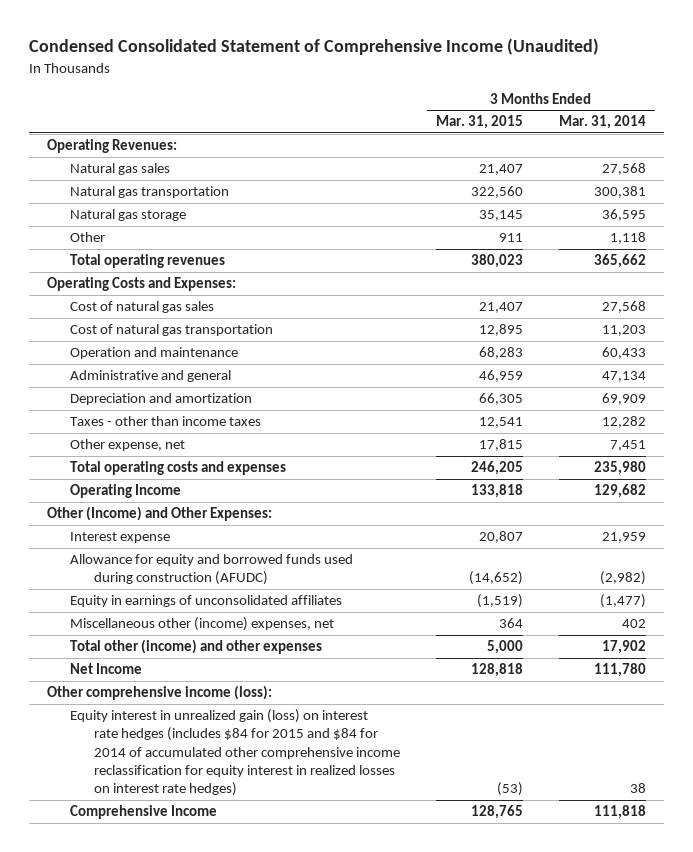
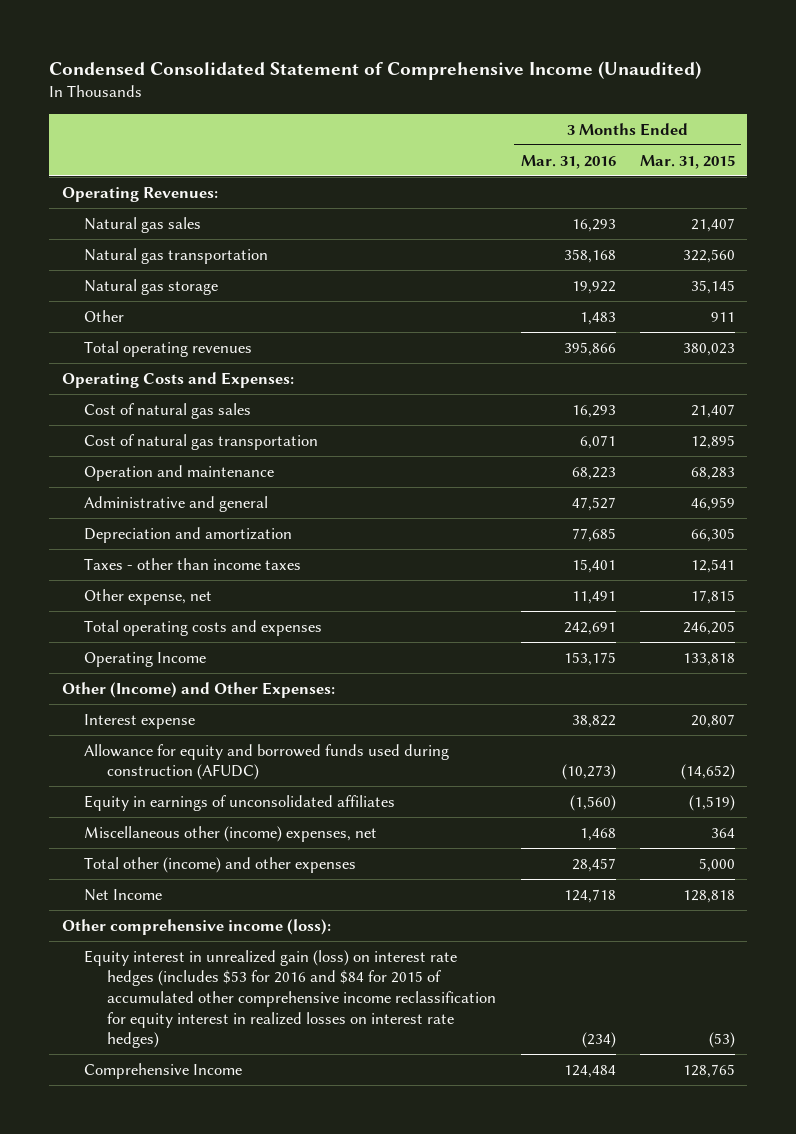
- | 3 Months Ended Mar. 31, 2015 | 3 Months Ended Mar. 31, 2014
+ | 3 Months Ended Mar. 31, 2016 | 3 Months Ended Mar. 31, 2015
- Equity interest in unrealized gain (loss) on interest rate hedges (includes $84 for 2015 and $84 for 2014 of accumulated other comprehensive income reclassification for equity interest in realized losses on interest rate hedges) | (53) | 38
+ Equity interest in unrealized gain (loss) on interest rate hedges (includes $53 for 2016 and $84 for 2015 of accumulated other comprehensive income reclassification for equity interest in realized losses on interest rate hedges) | (234) | (53)

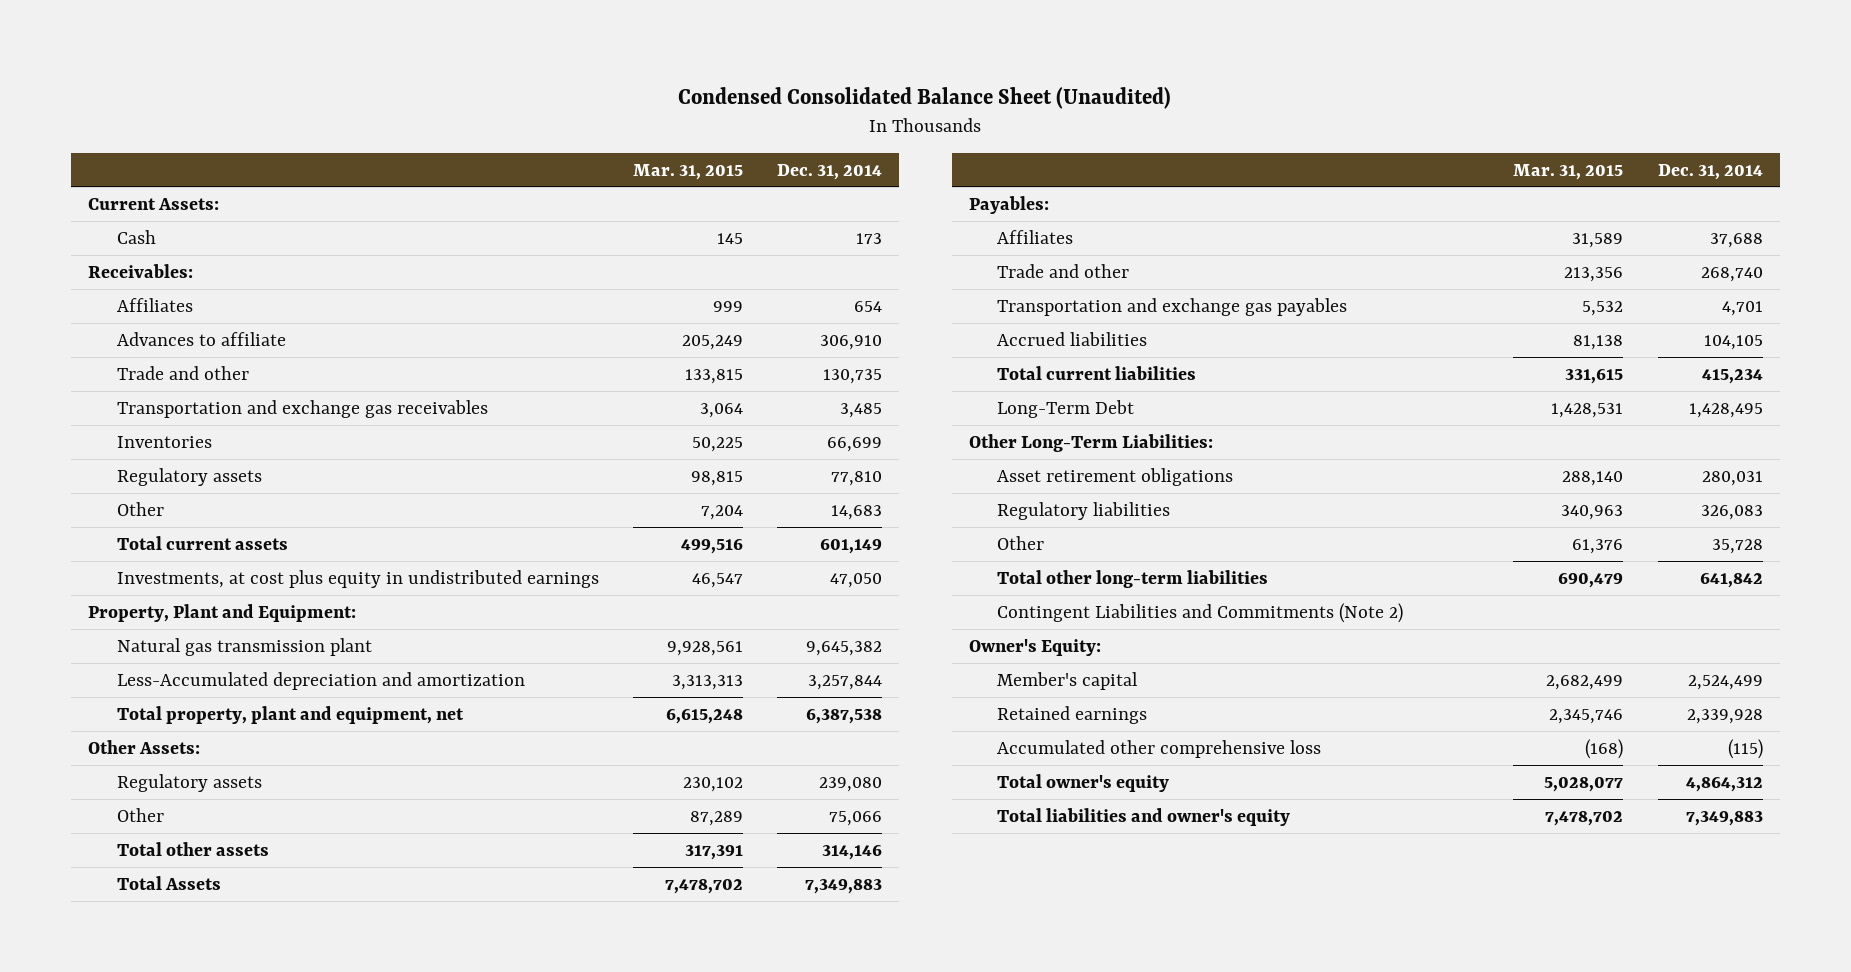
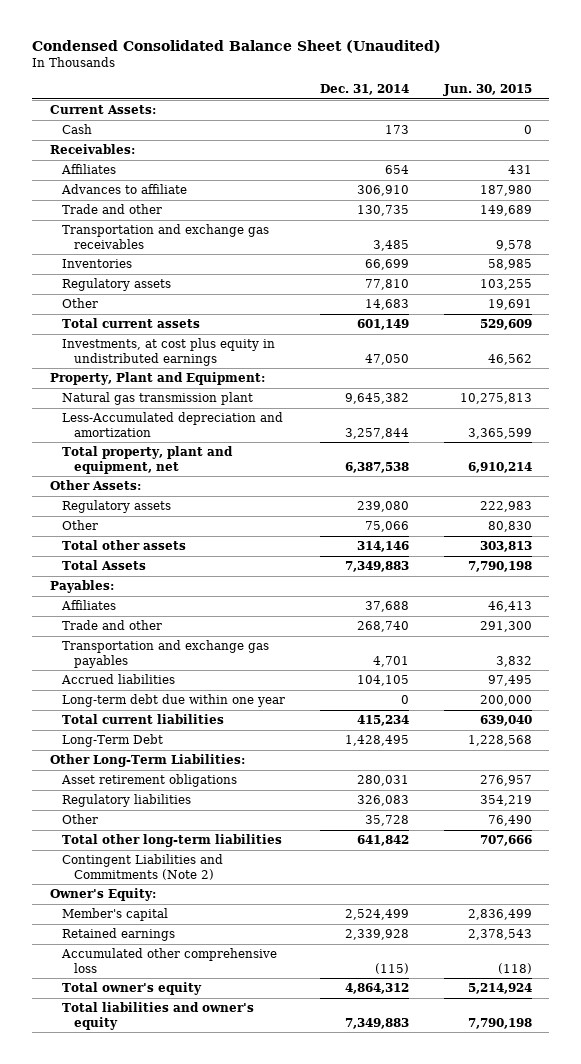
- | Mar. 31, 2015 | Dec. 31, 2014
+ | Dec. 31, 2014 | Jun. 30, 2015
+ Long-term debt due within one year | 0 | 200,000

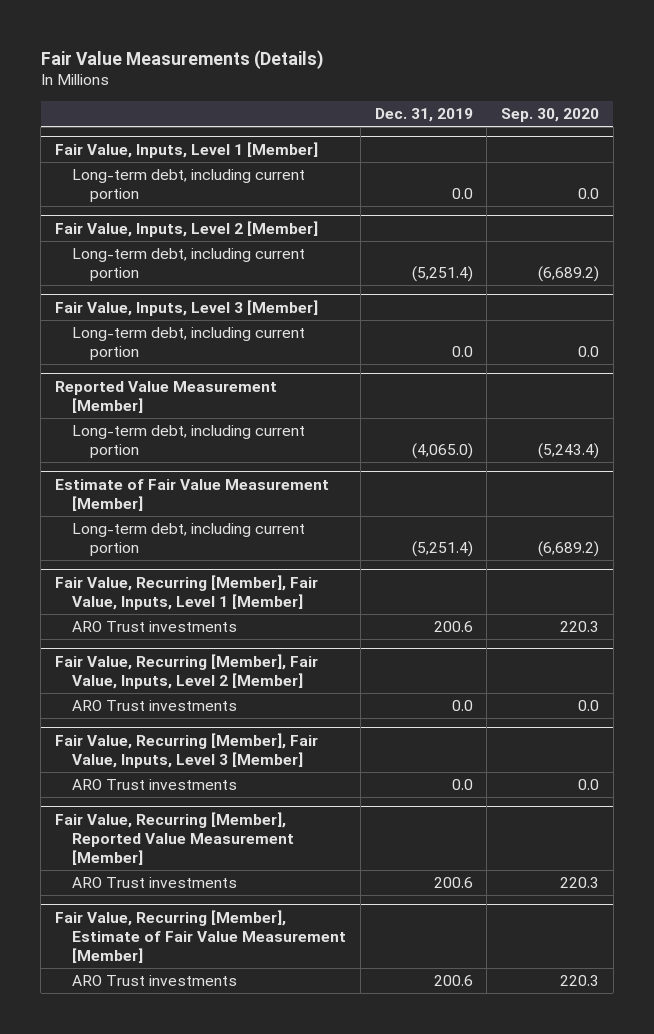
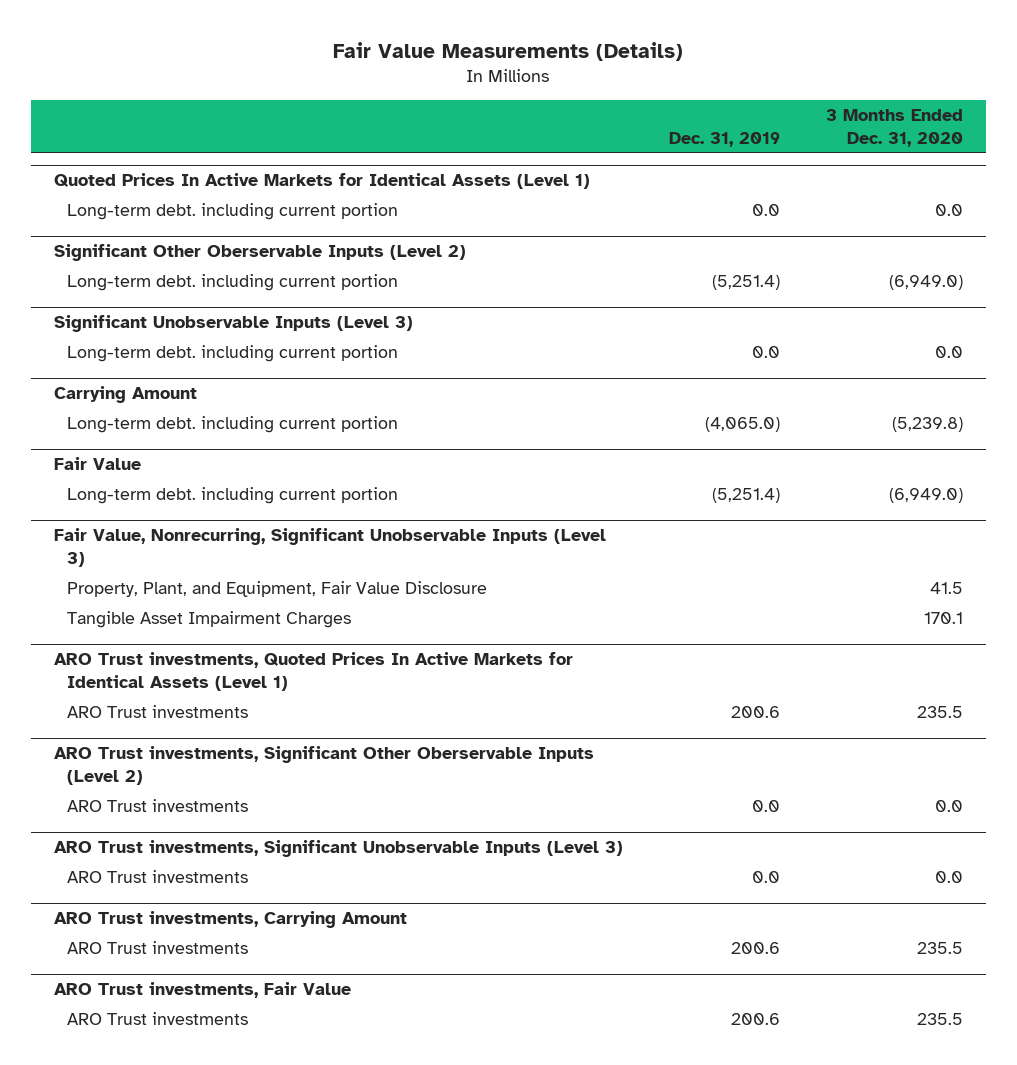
- | Dec. 31, 2019 | Sep. 30, 2020
+ | Dec. 31, 2019 | 3 Months Ended Dec. 31, 2020
- Fair Value, Inputs, Level 1 [Member]
- Long-term debt, including current portion | 0.0 | 0.0
- Fair Value, Inputs, Level 2 [Member]
- Long-term debt, including current portion | (5,251.4) | (6,689.2)
- Fair Value, Inputs, Level 3 [Member]
- Long-term debt, including current portion | 0.0 | 0.0
- Reported Value Measurement [Member]
- Long-term debt, including current portion | (4,065.0) | (5,243.4)
- Estimate of Fair Value Measurement [Member]
- Long-term debt, including current portion | (5,251.4) | (6,689.2)
- Fair Value, Recurring [Member], Fair Value, Inputs, Level 1 [Member]
+ Quoted Prices In Active Markets for Identical Assets (Level 1)
+ Long-term debt. including current portion | 0.0 | 0.0
+ Significant Other Oberservable Inputs (Level 2)
+ Long-term debt. including current portion | (5,251.4) | (6,949.0)
+ Significant Unobservable Inputs (Level 3)
+ Long-term debt. including current portion | 0.0 | 0.0
+ Carrying Amount
+ Long-term debt. including current portion | (4,065.0) | (5,239.8)
+ Fair Value
+ Long-term debt. including current portion | (5,251.4) | (6,949.0)
+ Fair Value, Nonrecurring, Significant Unobservable Inputs (Level 3)
+ Property, Plant, and Equipment, Fair Value Disclosure | | 41.5
+ Tangible Asset Impairment Charges | | 170.1
+ ARO Trust investments, Quoted Prices In Active Markets for Identical Assets (Level 1)
- Fair Value, Recurring [Member], Fair Value, Inputs, Level 2 [Member]
+ ARO Trust investments, Significant Other Oberservable Inputs (Level 2)
- Fair Value, Recurring [Member], Fair Value, Inputs, Level 3 [Member]
+ ARO Trust investments, Significant Unobservable Inputs (Level 3)
- Fair Value, Recurring [Member], Reported Value Measurement [Member]
+ ARO Trust investments, Carrying Amount
- Fair Value, Recurring [Member], Estimate of Fair Value Measurement [Member]
+ ARO Trust investments, Fair Value

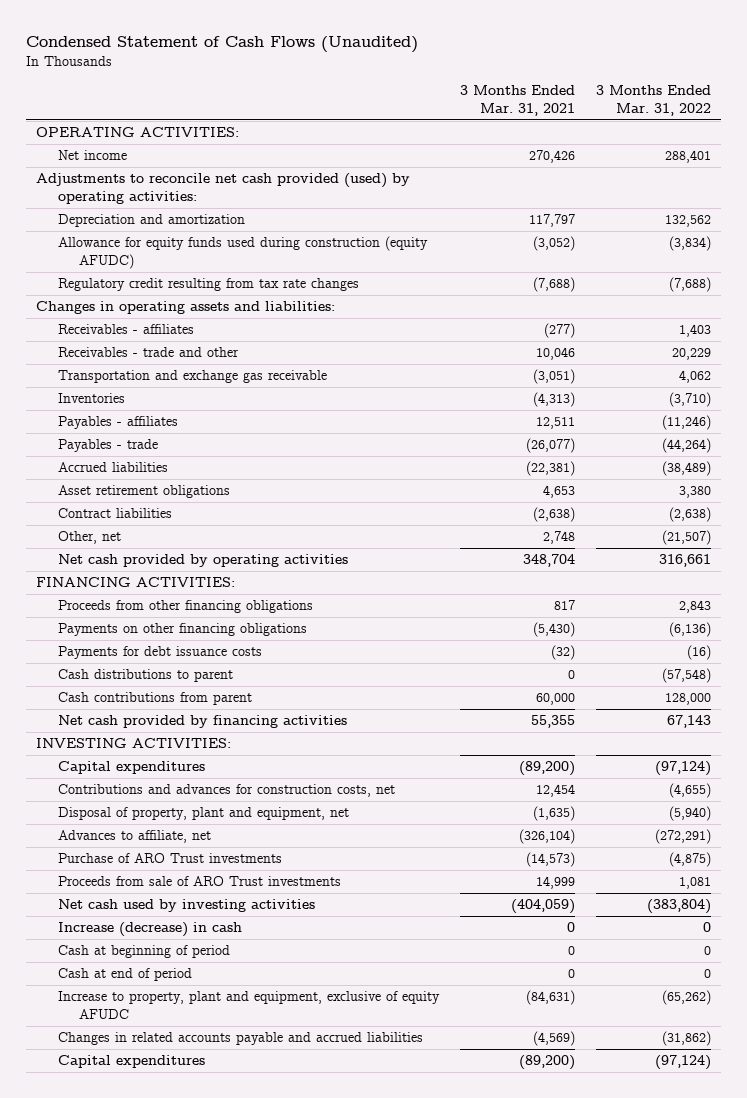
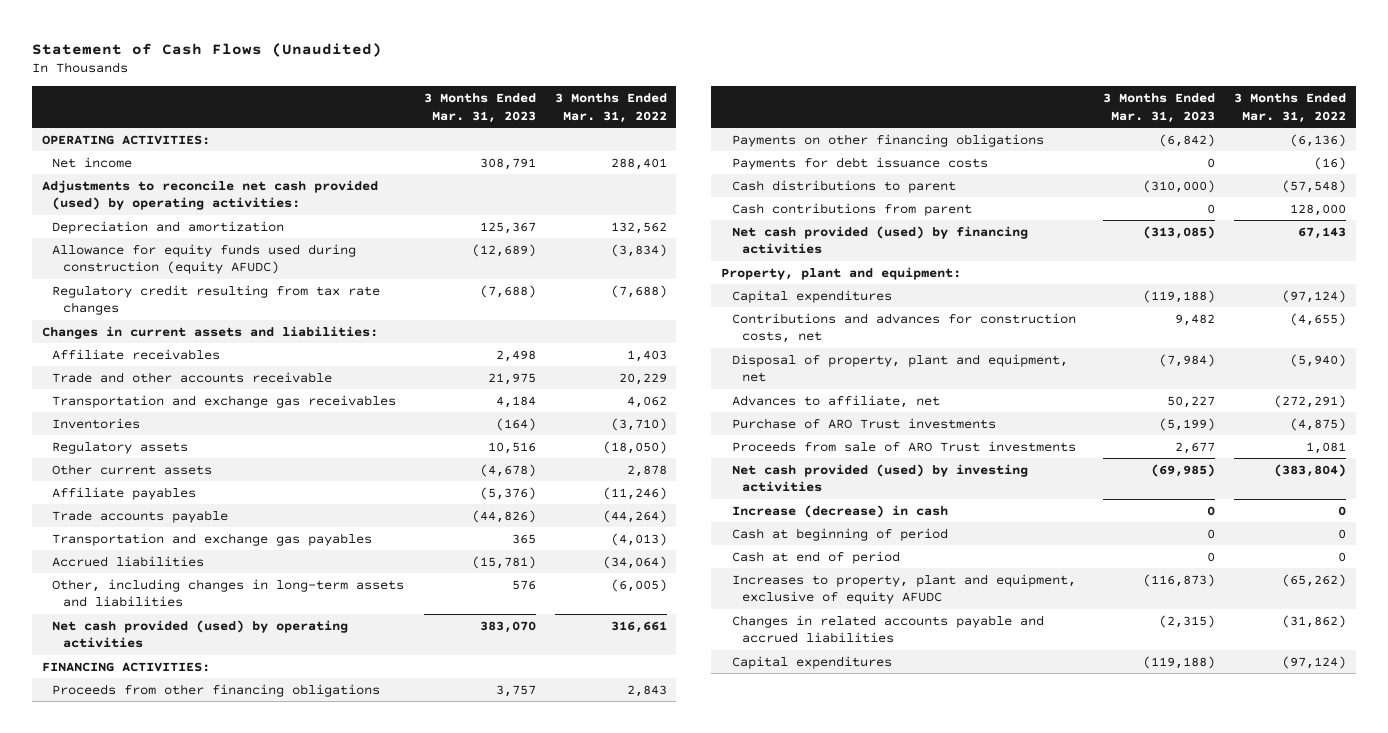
- Condensed Statement of Cash Flows (Unaudited)
+ Statement of Cash Flows (Unaudited)
- | 3 Months Ended Mar. 31, 2021 | 3 Months Ended Mar. 31, 2022
+ | 3 Months Ended Mar. 31, 2023 | 3 Months Ended Mar. 31, 2022
- Changes in operating assets and liabilities:
- Receivables - affiliates | (277) | 1,403
- Receivables - trade and other | 10,046 | 20,229
- Transportation and exchange gas receivable | (3,051) | 4,062
+ Changes in current assets and liabilities:
+ Affiliate receivables | 2,498 | 1,403
+ Trade and other accounts receivable | 21,975 | 20,229
+ Transportation and exchange gas receivables | 4,184 | 4,062
- Payables - affiliates | 12,511 | (11,246)
- Payables - trade | (26,077) | (44,264)
- Accrued liabilities | (22,381) | (38,489)
- Asset retirement obligations | 4,653 | 3,380
- Contract liabilities | (2,638) | (2,638)
- Other, net | 2,748 | (21,507)
- Net cash provided by operating activities | 348,704 | 316,661
+ Regulatory assets | 10,516 | (18,050)
+ Other current assets | (4,678) | 2,878
+ Affiliate payables | (5,376) | (11,246)
+ Trade accounts payable | (44,826) | (44,264)
+ Transportation and exchange gas payables | 365 | (4,013)
+ Accrued liabilities | (15,781) | (34,064)
+ Other, including changes in long-term assets and liabilities | 576 | (6,005)
+ Net cash provided (used) by operating activities | 383,070 | 316,661
- Net cash provided by financing activities | 55,355 | 67,143
- INVESTING ACTIVITIES:
+ Net cash provided (used) by financing activities | (313,085) | 67,143
+ Property, plant and equipment:
- Net cash used by investing activities | (404,059) | (383,804)
+ Net cash provided (used) by investing activities | (69,985) | (383,804)
- Increase to property, plant and equipment, exclusive of equity AFUDC | (84,631) | (65,262)
+ Increases to property, plant and equipment, exclusive of equity AFUDC | (116,873) | (65,262)

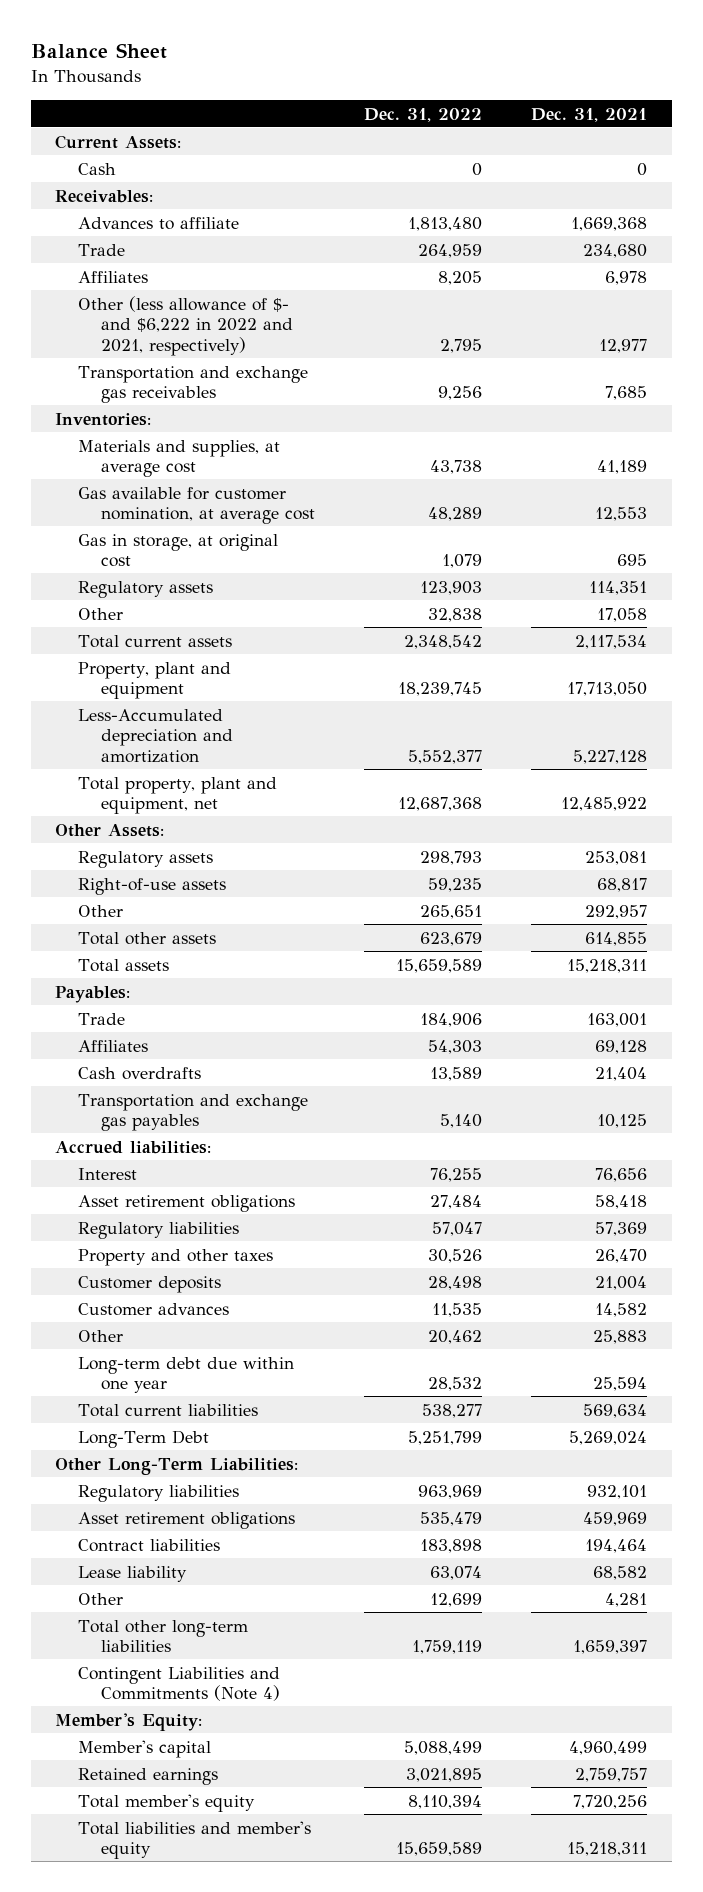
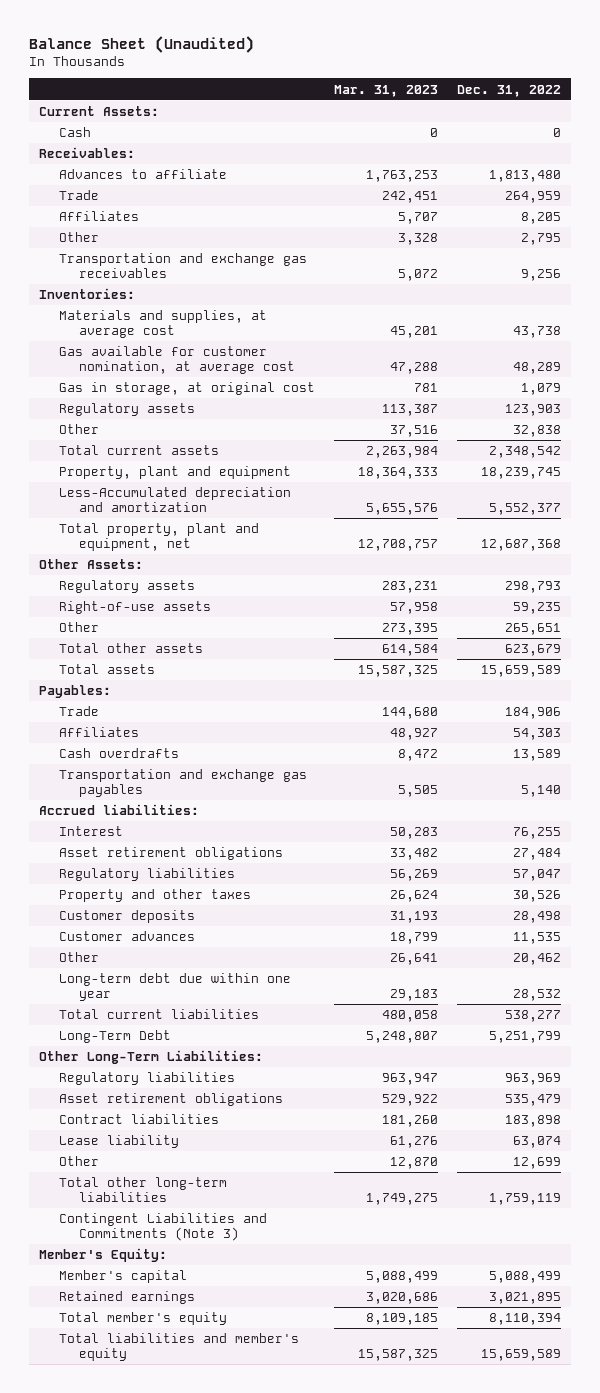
- Balance Sheet
+ Balance Sheet (Unaudited)
- | Dec. 31, 2022 | Dec. 31, 2021
+ | Mar. 31, 2023 | Dec. 31, 2022
- Other (less allowance of $- and $6,222 in 2022 and 2021, respectively) | 2,795 | 12,977
+ Other | 3,328 | 2,795
- Contingent Liabilities and Commitments (Note 4)
+ Contingent Liabilities and Commitments (Note 3)

